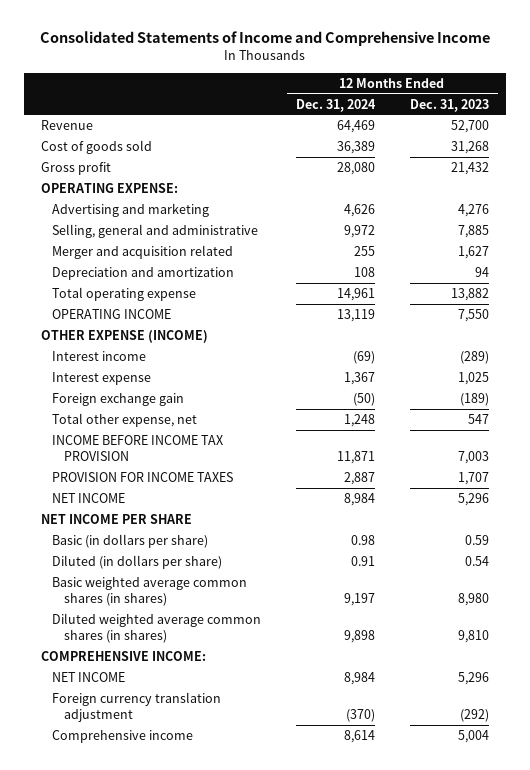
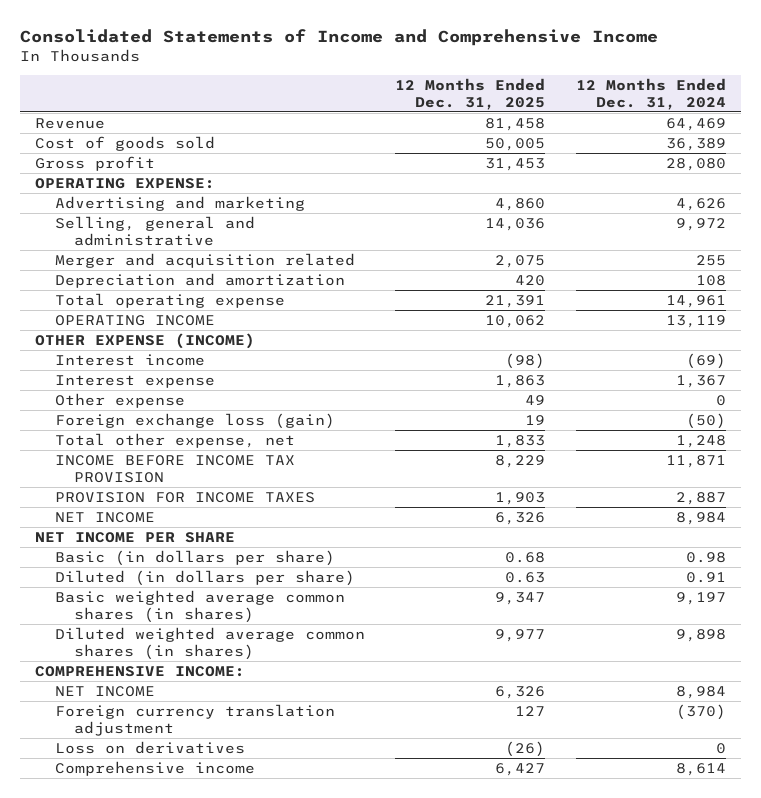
- | 12 Months Ended Dec. 31, 2024 | 12 Months Ended Dec. 31, 2023
+ | 12 Months Ended Dec. 31, 2025 | 12 Months Ended Dec. 31, 2024
- Foreign exchange gain | (50) | (189)
+ Other expense | 49 | 0
+ Foreign exchange loss (gain) | 19 | (50)
+ Loss on derivatives | (26) | 0

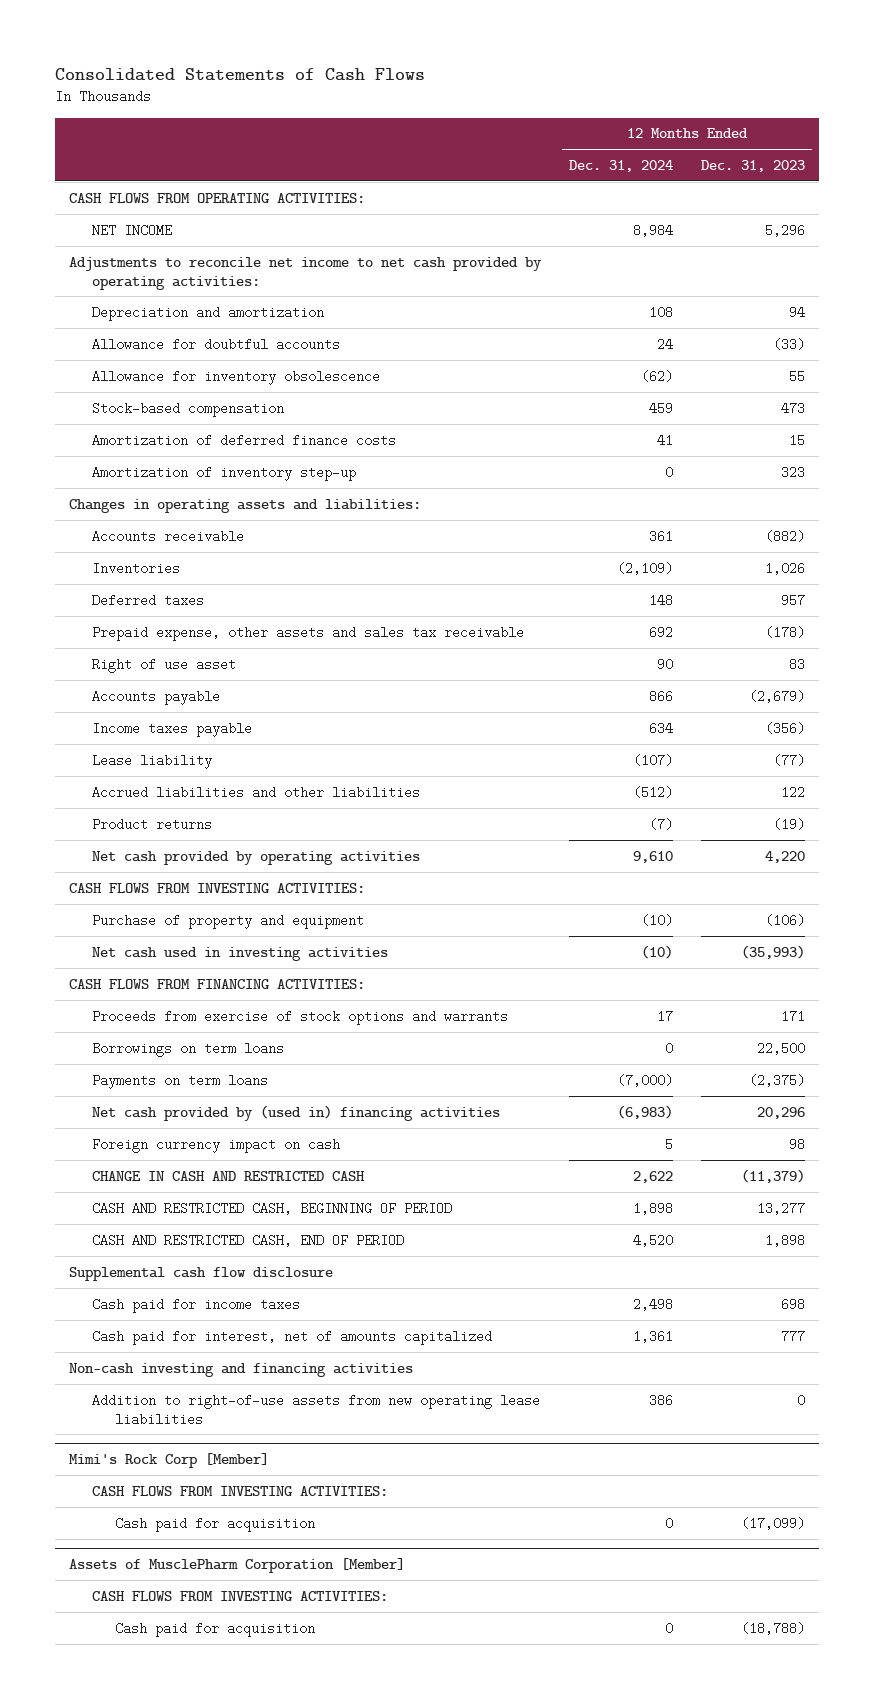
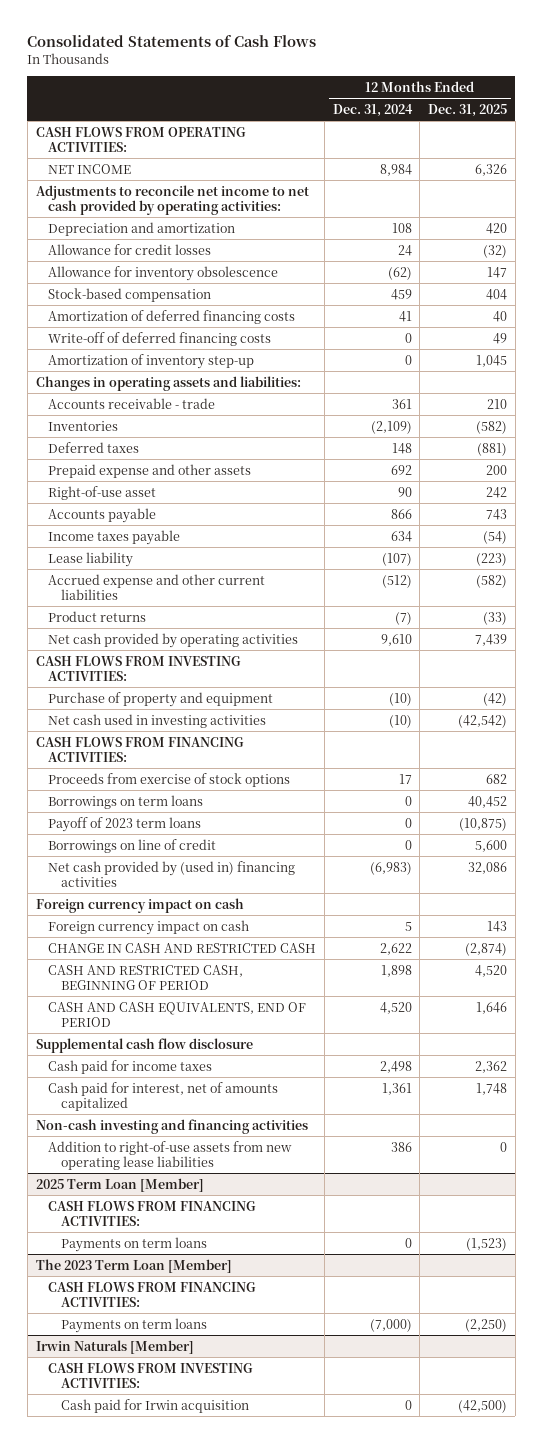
- | 12 Months Ended Dec. 31, 2024 | 12 Months Ended Dec. 31, 2023
+ | 12 Months Ended Dec. 31, 2024 | 12 Months Ended Dec. 31, 2025
- Allowance for doubtful accounts | 24 | (33)
+ Allowance for credit losses | 24 | (32)
- Amortization of deferred finance costs | 41 | 15
+ Amortization of deferred financing costs | 41 | 40
+ Write-off of deferred financing costs | 0 | 49
- Accounts receivable | 361 | (882)
+ Accounts receivable - trade | 361 | 210
- Prepaid expense, other assets and sales tax receivable | 692 | (178)
- Right of use asset | 90 | 83
+ Prepaid expense and other assets | 692 | 200
+ Right-of-use asset | 90 | 242
- Accrued liabilities and other liabilities | (512) | 122
+ Accrued expense and other current liabilities | (512) | (582)
- Proceeds from exercise of stock options and warrants | 17 | 171
+ Proceeds from exercise of stock options | 17 | 682
- Payments on term loans | (7,000) | (2,375)
+ Payoff of 2023 term loans | 0 | (10,875)
+ Borrowings on line of credit | 0 | 5,600
+ Foreign currency impact on cash
- CASH AND RESTRICTED CASH, END OF PERIOD | 4,520 | 1,898
+ CASH AND CASH EQUIVALENTS, END OF PERIOD | 4,520 | 1,646
- Mimi's Rock Corp [Member]
- CASH FLOWS FROM INVESTING ACTIVITIES:
- Cash paid for acquisition | 0 | (17,099)
- Assets of MusclePharm Corporation [Member]
+ 2025 Term Loan [Member]
+ CASH FLOWS FROM FINANCING ACTIVITIES:
+ Payments on term loans | 0 | (1,523)
+ The 2023 Term Loan [Member]
+ CASH FLOWS FROM FINANCING ACTIVITIES:
+ Payments on term loans | (7,000) | (2,250)
+ Irwin Naturals [Member]
- Cash paid for acquisition | 0 | (18,788)
+ Cash paid for Irwin acquisition | 0 | (42,500)

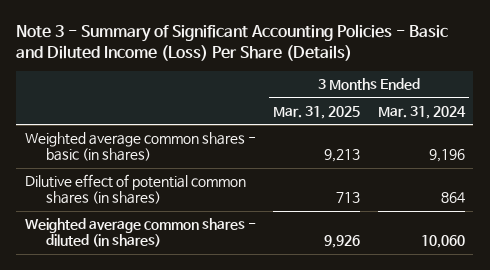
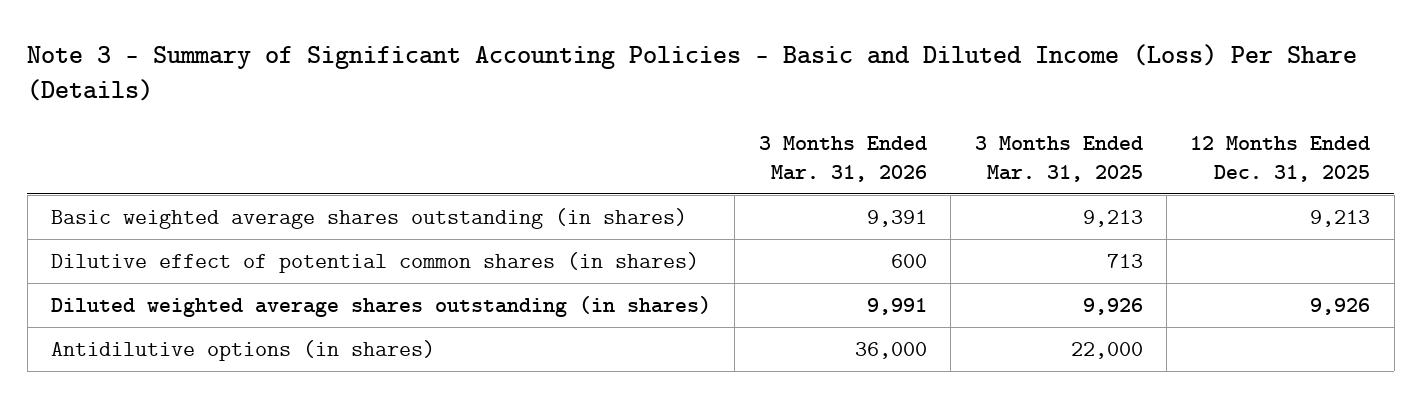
- | 3 Months Ended Mar. 31, 2025 | 3 Months Ended Mar. 31, 2024
+ | 3 Months Ended Mar. 31, 2026 | 3 Months Ended Mar. 31, 2025 | 12 Months Ended Dec. 31, 2025
- Weighted average common shares - basic (in shares) | 9,213 | 9,196
+ Basic weighted average shares outstanding (in shares) | 9,391 | 9,213 | 9,213
- Weighted average common shares - diluted (in shares) | 9,926 | 10,060
+ Diluted weighted average shares outstanding (in shares) | 9,991 | 9,926 | 9,926
+ Antidilutive options (in shares) | 36,000 | 22,000 |

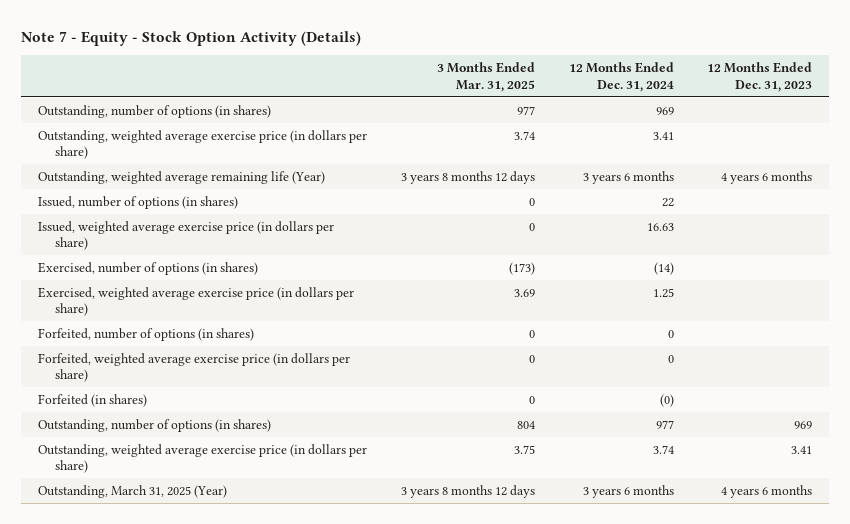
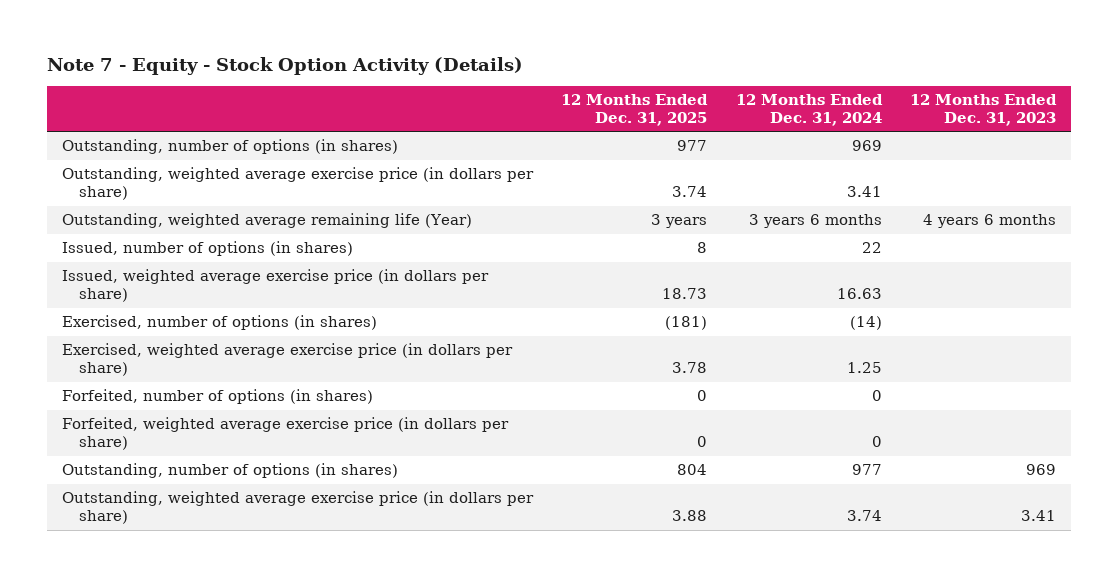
- | 3 Months Ended Mar. 31, 2025 | 12 Months Ended Dec. 31, 2024 | 12 Months Ended Dec. 31, 2023
+ | 12 Months Ended Dec. 31, 2025 | 12 Months Ended Dec. 31, 2024 | 12 Months Ended Dec. 31, 2023
- Forfeited (in shares) | 0 | (0) |
- Outstanding, March 31, 2025 (Year) | 3 years 8 months 12 days | 3 years 6 months | 4 years 6 months

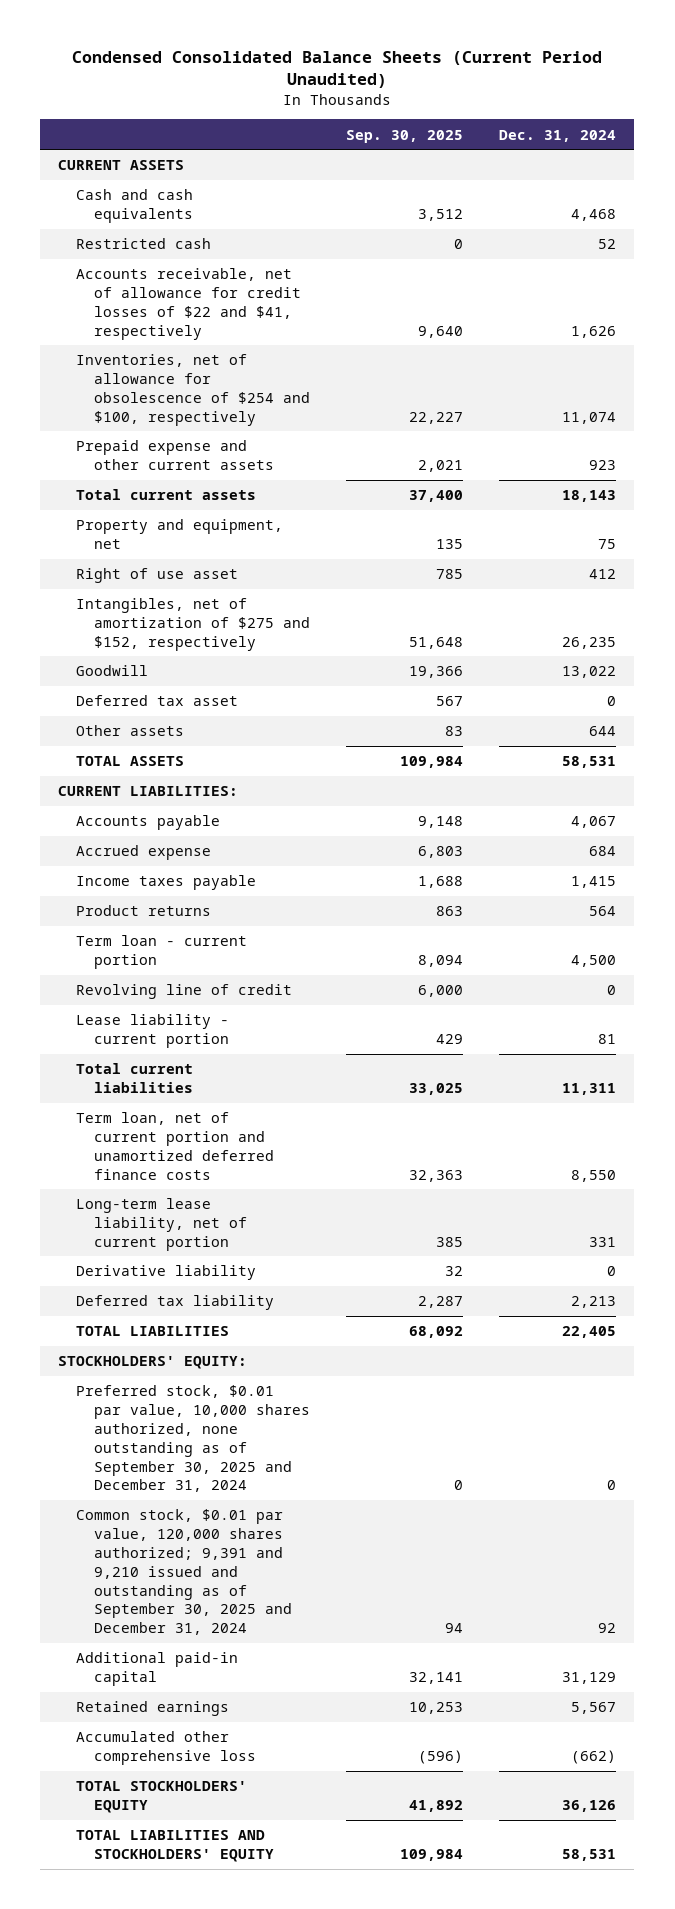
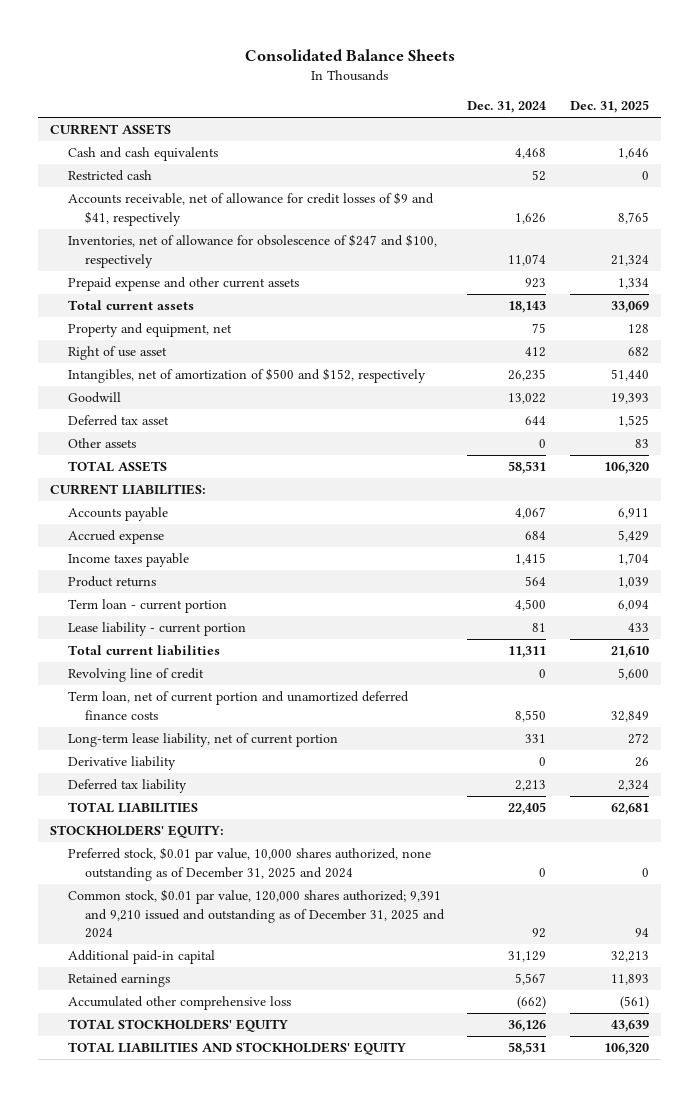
- Condensed Consolidated Balance Sheets (Current Period Unaudited)
+ Consolidated Balance Sheets
- | Sep. 30, 2025 | Dec. 31, 2024
+ | Dec. 31, 2024 | Dec. 31, 2025
- Accounts receivable, net of allowance for credit losses of $22 and $41, respectively | 9,640 | 1,626
- Inventories, net of allowance for obsolescence of $254 and $100, respectively | 22,227 | 11,074
+ Accounts receivable, net of allowance for credit losses of $9 and $41, respectively | 1,626 | 8,765
+ Inventories, net of allowance for obsolescence of $247 and $100, respectively | 11,074 | 21,324
- Intangibles, net of amortization of $275 and $152, respectively | 51,648 | 26,235
+ Intangibles, net of amortization of $500 and $152, respectively | 26,235 | 51,440
- Deferred tax asset | 567 | 0
- Other assets | 83 | 644
+ Deferred tax asset | 644 | 1,525
+ Other assets | 0 | 83
moved down: Revolving line of credit | 0 | 5,600
- Preferred stock, $0.01 par value, 10,000 shares authorized, none outstanding as of September 30, 2025 and December 31, 2024 | 0 | 0
- Common stock, $0.01 par value, 120,000 shares authorized; 9,391 and 9,210 issued and outstanding as of September 30, 2025 and December 31, 2024 | 94 | 92
+ Preferred stock, $0.01 par value, 10,000 shares authorized, none outstanding as of December 31, 2025 and 2024 | 0 | 0
+ Common stock, $0.01 par value, 120,000 shares authorized; 9,391 and 9,210 issued and outstanding as of December 31, 2025 and 2024 | 92 | 94

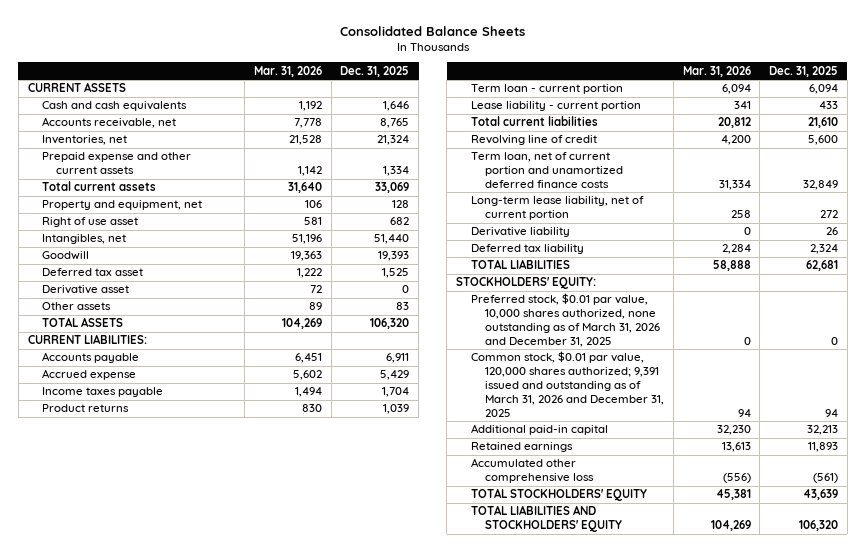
- | Dec. 31, 2024 | Dec. 31, 2025
+ | Mar. 31, 2026 | Dec. 31, 2025
- Restricted cash | 52 | 0
- Accounts receivable, net of allowance for credit losses of $9 and $41, respectively | 1,626 | 8,765
- Inventories, net of allowance for obsolescence of $247 and $100, respectively | 11,074 | 21,324
+ Accounts receivable, net | 7,778 | 8,765
+ Inventories, net | 21,528 | 21,324
- Intangibles, net of amortization of $500 and $152, respectively | 26,235 | 51,440
+ Intangibles, net | 51,196 | 51,440
+ Derivative asset | 72 | 0
- Preferred stock, $0.01 par value, 10,000 shares authorized, none outstanding as of December 31, 2025 and 2024 | 0 | 0
- Common stock, $0.01 par value, 120,000 shares authorized; 9,391 and 9,210 issued and outstanding as of December 31, 2025 and 2024 | 92 | 94
+ Preferred stock, $0.01 par value, 10,000 shares authorized, none outstanding as of March 31, 2026 and December 31, 2025 | 0 | 0
+ Common stock, $0.01 par value, 120,000 shares authorized; 9,391 issued and outstanding as of March 31, 2026 and December 31, 2025 | 94 | 94

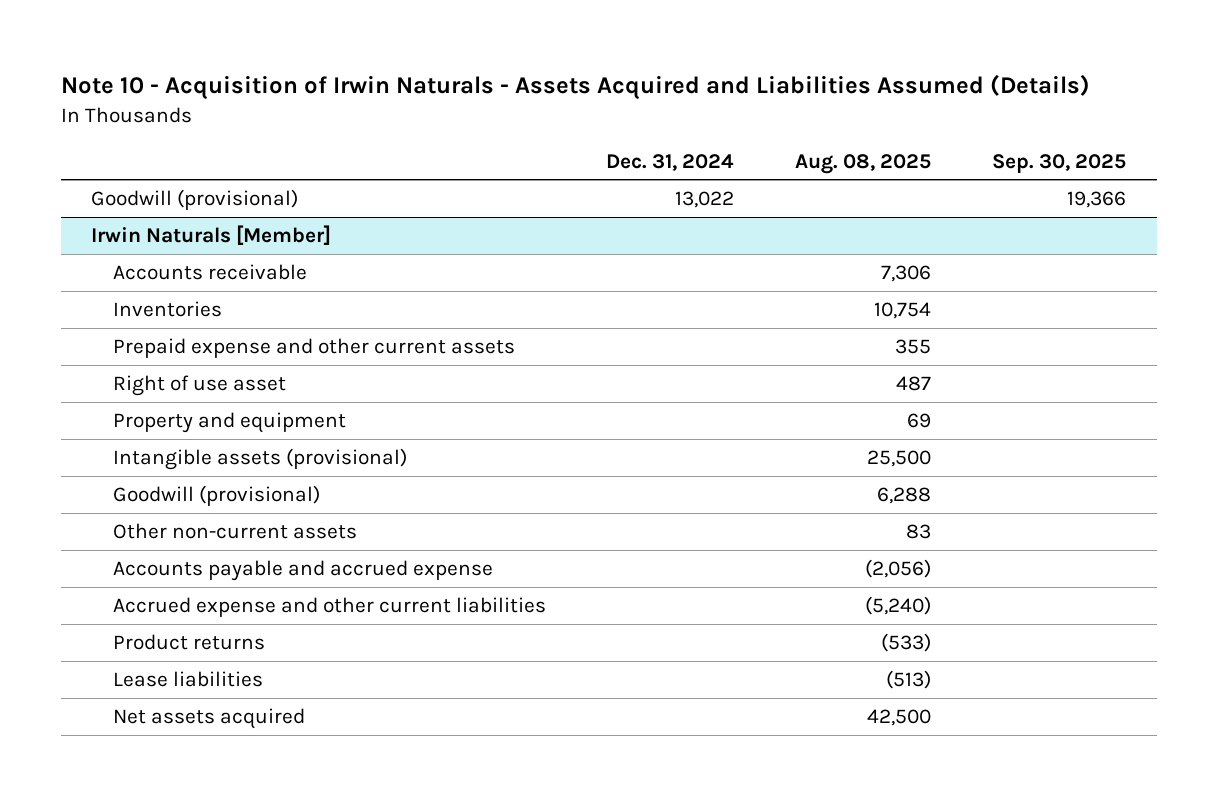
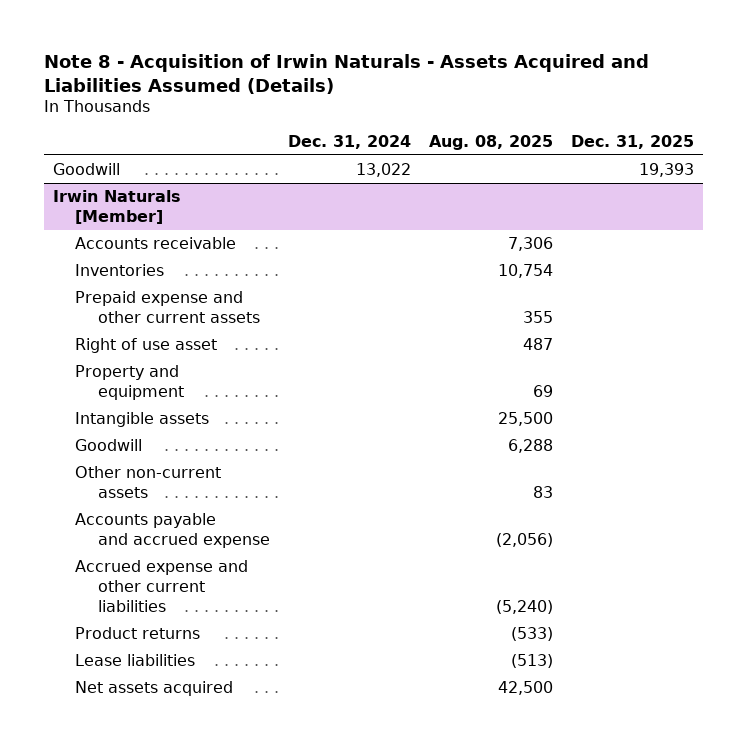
- Note 10 - Acquisition of Irwin Naturals - Assets Acquired and Liabilities Assumed (Details)
+ Note 8 - Acquisition of Irwin Naturals - Assets Acquired and Liabilities Assumed (Details)
- | Dec. 31, 2024 | Aug. 08, 2025 | Sep. 30, 2025
+ | Dec. 31, 2024 | Aug. 08, 2025 | Dec. 31, 2025
- Goodwill (provisional) | 13,022 | | 19,366
+ Goodwill | 13,022 | | 19,393
@ Irwin Naturals [Member]
- Intangible assets (provisional) | | 25,500 |
- Goodwill (provisional) | | 6,288 |
+ Intangible assets | | 25,500 |
+ Goodwill | | 6,288 |

